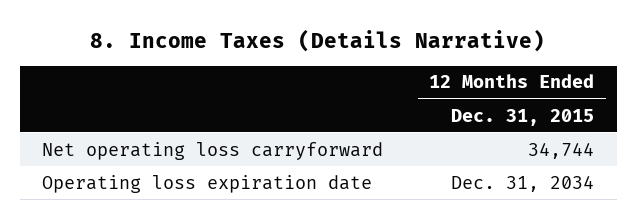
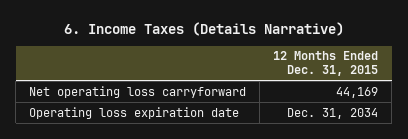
- 8. Income Taxes (Details Narrative)
+ 6. Income Taxes (Details Narrative)
- Net operating loss carryforward | 34,744
+ Net operating loss carryforward | 44,169

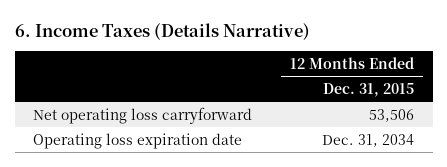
- Net operating loss carryforward | 44,169
+ Net operating loss carryforward | 53,506

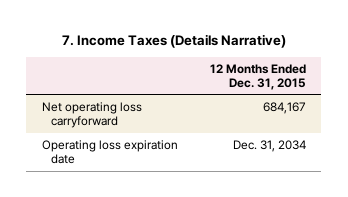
- 6. Income Taxes (Details Narrative)
+ 7. Income Taxes (Details Narrative)
- Net operating loss carryforward | 53,506
+ Net operating loss carryforward | 684,167

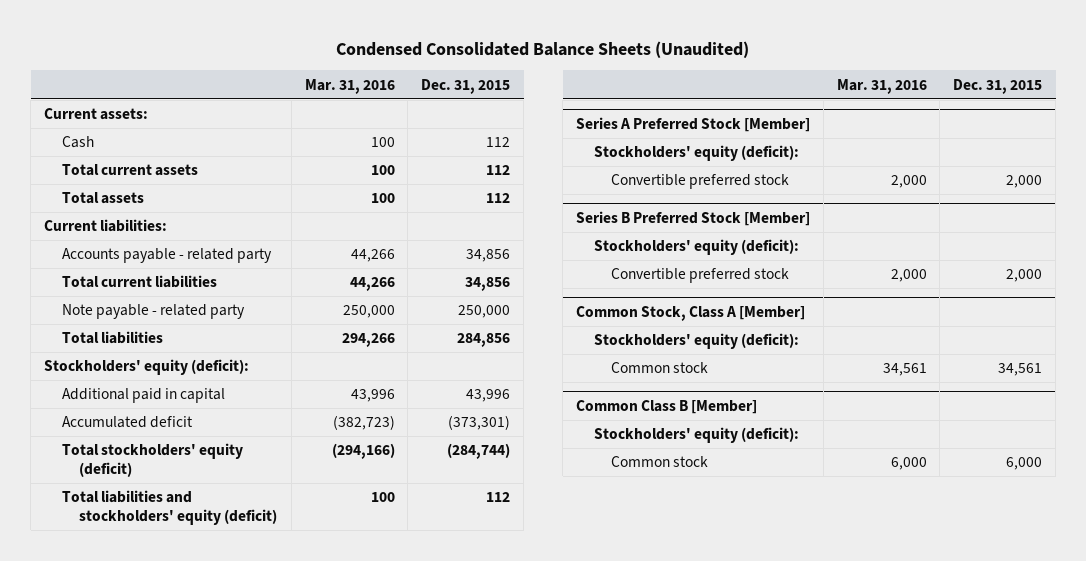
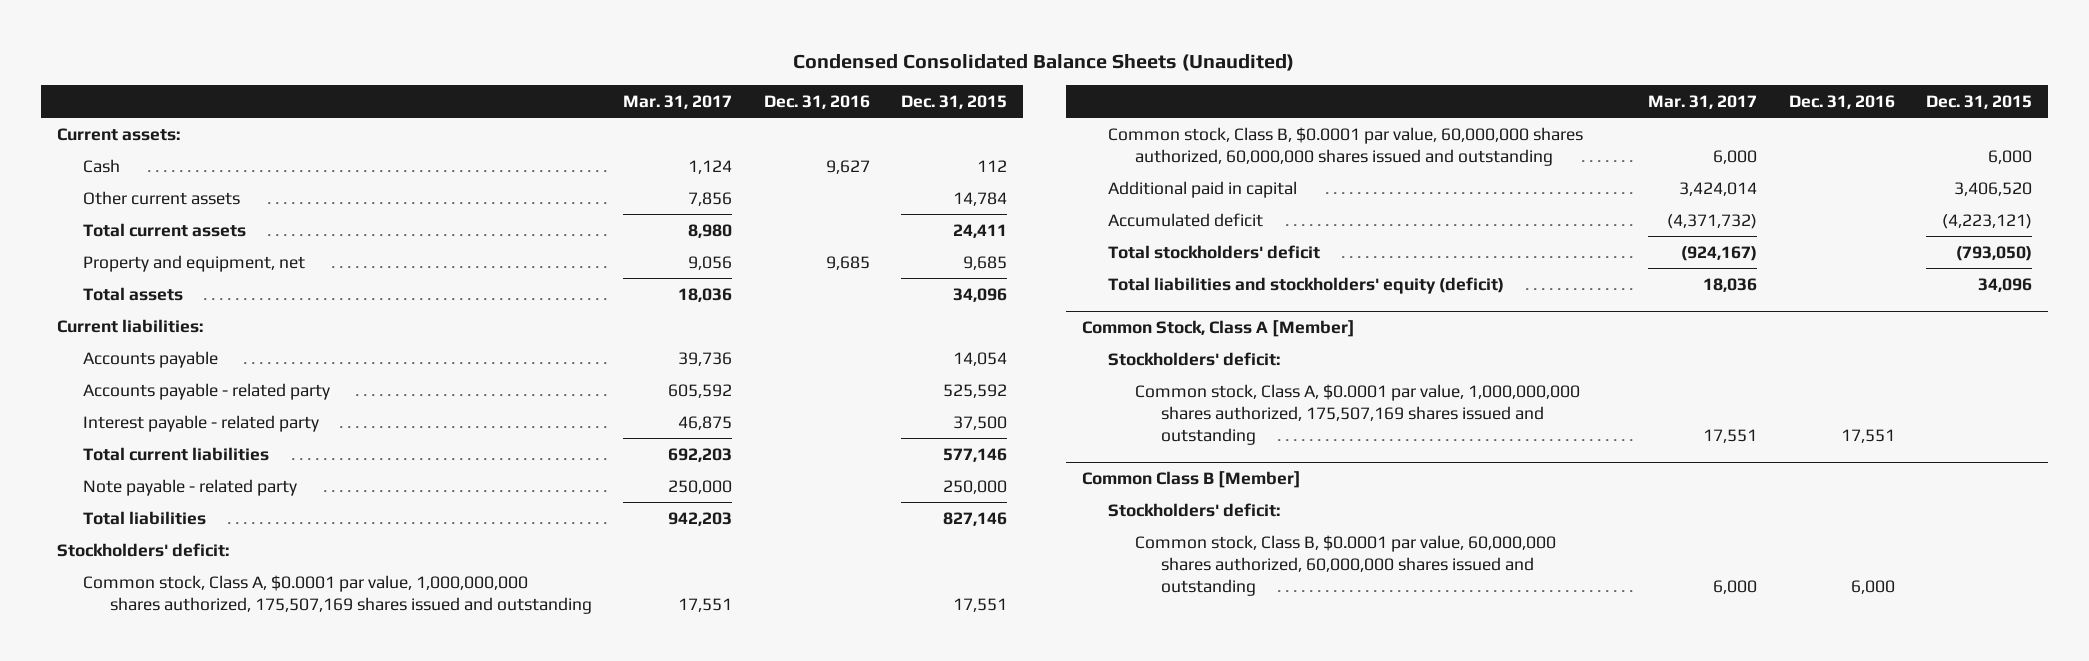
- | Mar. 31, 2016 | Dec. 31, 2015
+ | Mar. 31, 2017 | Dec. 31, 2016 | Dec. 31, 2015
- Total current assets | 100 | 112
- Total assets | 100 | 112
+ Other current assets | 7,856 | | 14,784
+ Total current assets | 8,980 | | 24,411
+ Property and equipment, net | 9,056 | 9,685 | 9,685
+ Total assets | 18,036 | | 34,096
- Accounts payable - related party | 44,266 | 34,856
- Total current liabilities | 44,266 | 34,856
+ Accounts payable | 39,736 | | 14,054
+ Accounts payable - related party | 605,592 | | 525,592
+ Interest payable - related party | 46,875 | | 37,500
+ Total current liabilities | 692,203 | | 577,146
- Total liabilities | 294,266 | 284,856
- Stockholders' equity (deficit):
- Additional paid in capital | 43,996 | 43,996
- Accumulated deficit | (382,723) | (373,301)
- Total stockholders' equity (deficit) | (294,166) | (284,744)
- Total liabilities and stockholders' equity (deficit) | 100 | 112
- Series A Preferred Stock [Member]
- Stockholders' equity (deficit):
- Convertible preferred stock | 2,000 | 2,000
- Series B Preferred Stock [Member]
- Stockholders' equity (deficit):
- Convertible preferred stock | 2,000 | 2,000
+ Total liabilities | 942,203 | | 827,146
+ Stockholders' deficit:
+ Common stock, Class A, $0.0001 par value, 1,000,000,000 shares authorized, 175,507,169 shares issued and outstanding | 17,551 | | 17,551
+ Common stock, Class B, $0.0001 par value, 60,000,000 shares authorized, 60,000,000 shares issued and outstanding | 6,000 | | 6,000
+ Additional paid in capital | 3,424,014 | | 3,406,520
+ Accumulated deficit | (4,371,732) | | (4,223,121)
+ Total stockholders' deficit | (924,167) | | (793,050)
+ Total liabilities and stockholders' equity (deficit) | 18,036 | | 34,096
@ Common Stock, Class A [Member]
- Stockholders' equity (deficit):
- Common stock | 34,561 | 34,561
+ Stockholders' deficit:
+ Common stock, Class A, $0.0001 par value, 1,000,000,000 shares authorized, 175,507,169 shares issued and outstanding | 17,551 | 17,551 |
@ Common Class B [Member]
- Stockholders' equity (deficit):
- Common stock | 6,000 | 6,000
+ Stockholders' deficit:
+ Common stock, Class B, $0.0001 par value, 60,000,000 shares authorized, 60,000,000 shares issued and outstanding | 6,000 | 6,000 |

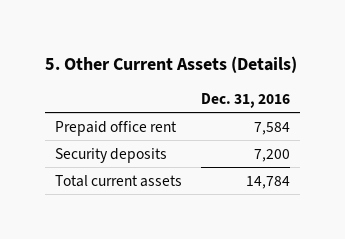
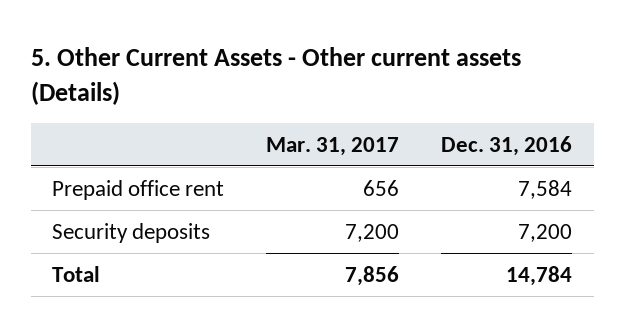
- 5. Other Current Assets (Details)
+ 5. Other Current Assets - Other current assets (Details)
- | Dec. 31, 2016
+ | Mar. 31, 2017 | Dec. 31, 2016
- Total current assets | 14,784
+ Total | 7,856 | 14,784

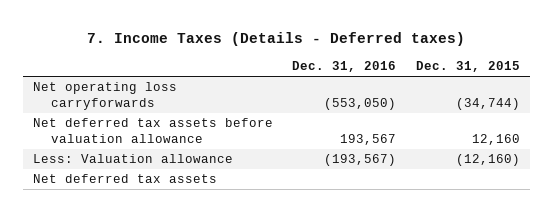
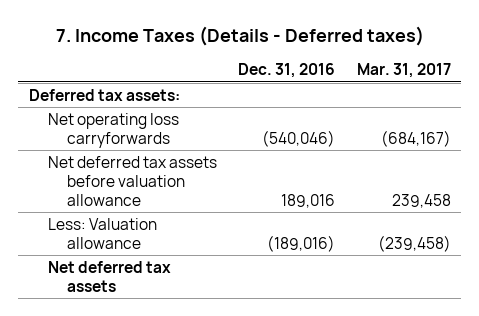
- | Dec. 31, 2016 | Dec. 31, 2015
+ | Dec. 31, 2016 | Mar. 31, 2017
- Net operating loss carryforwards | (553,050) | (34,744)
- Net deferred tax assets before valuation allowance | 193,567 | 12,160
- Less: Valuation allowance | (193,567) | (12,160)
+ Deferred tax assets:
+ Net operating loss carryforwards | (540,046) | (684,167)
+ Net deferred tax assets before valuation allowance | 189,016 | 239,458
+ Less: Valuation allowance | (189,016) | (239,458)

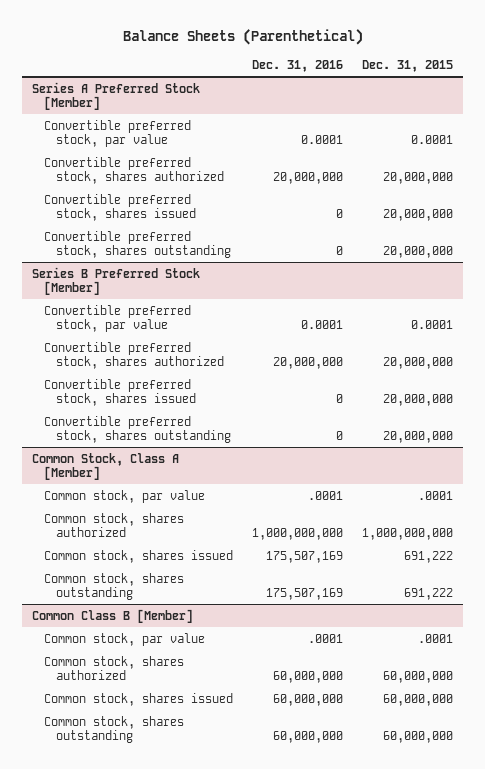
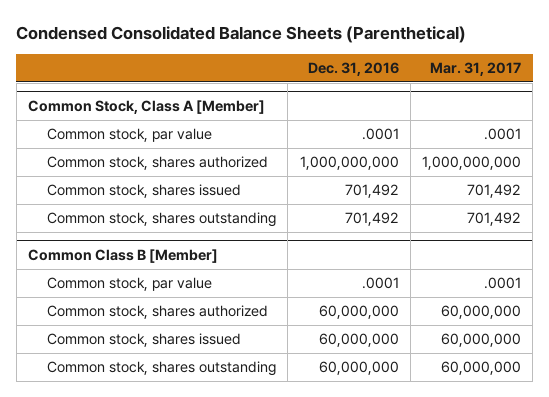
- Balance Sheets (Parenthetical)
+ Condensed Consolidated Balance Sheets (Parenthetical)
- | Dec. 31, 2016 | Dec. 31, 2015
+ | Dec. 31, 2016 | Mar. 31, 2017
- Series A Preferred Stock [Member]
- Convertible preferred stock, par value | 0.0001 | 0.0001
- Convertible preferred stock, shares authorized | 20,000,000 | 20,000,000
- Convertible preferred stock, shares issued | 0 | 20,000,000
- Convertible preferred stock, shares outstanding | 0 | 20,000,000
- Series B Preferred Stock [Member]
- Convertible preferred stock, par value | 0.0001 | 0.0001
- Convertible preferred stock, shares authorized | 20,000,000 | 20,000,000
- Convertible preferred stock, shares issued | 0 | 20,000,000
- Convertible preferred stock, shares outstanding | 0 | 20,000,000
@ Common Stock, Class A [Member]
- Common stock, shares issued | 175,507,169 | 691,222
- Common stock, shares outstanding | 175,507,169 | 691,222
+ Common stock, shares issued | 701,492 | 701,492
+ Common stock, shares outstanding | 701,492 | 701,492

